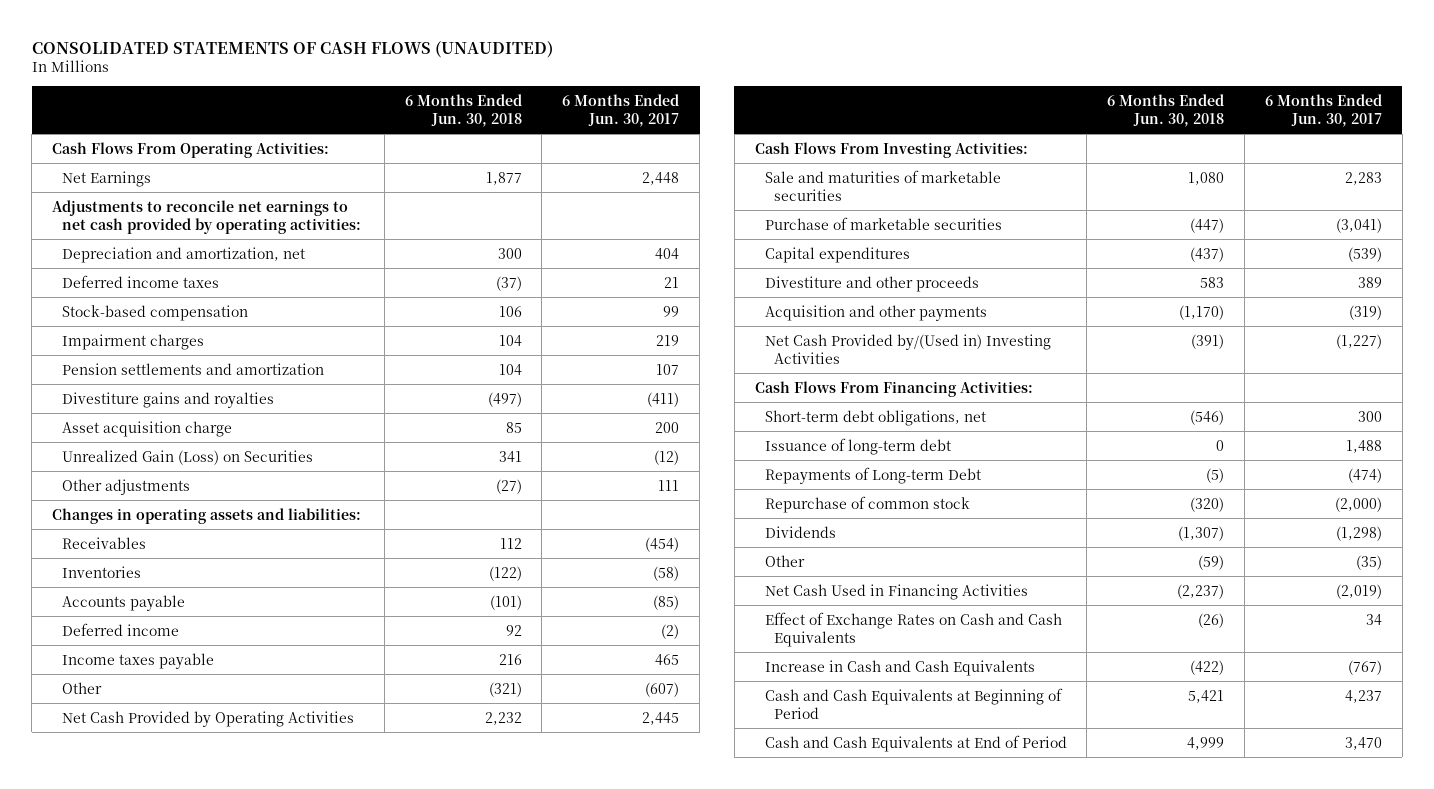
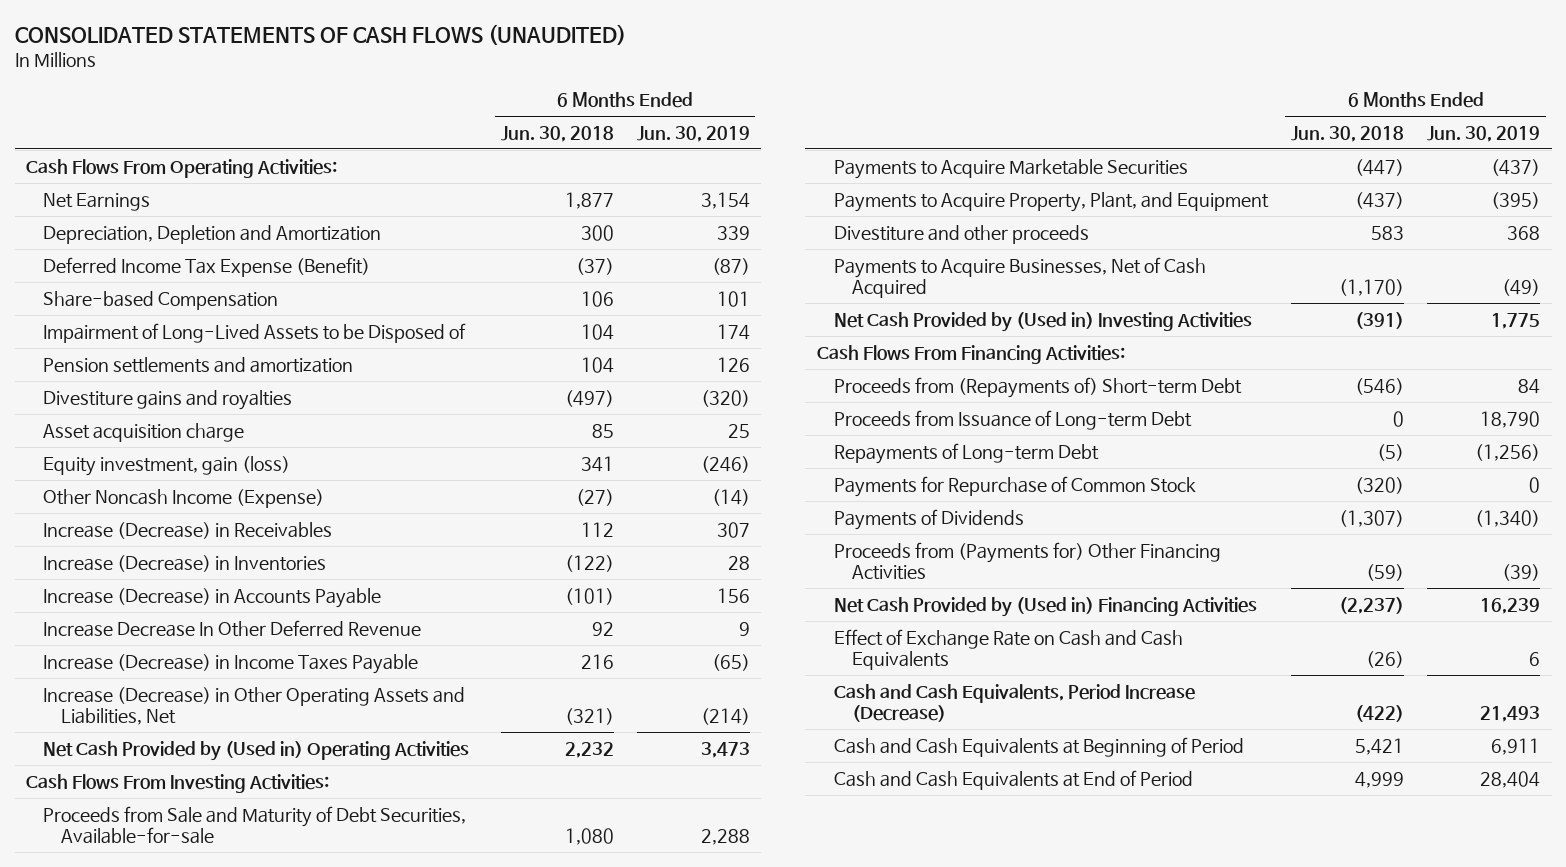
- | 6 Months Ended Jun. 30, 2018 | 6 Months Ended Jun. 30, 2017
+ | 6 Months Ended Jun. 30, 2018 | 6 Months Ended Jun. 30, 2019
- Adjustments to reconcile net earnings to net cash provided by operating activities:
- Depreciation and amortization, net | 300 | 404
- Deferred income taxes | (37) | 21
- Stock-based compensation | 106 | 99
- Impairment charges | 104 | 219
+ Depreciation, Depletion and Amortization | 300 | 339
+ Deferred Income Tax Expense (Benefit) | (37) | (87)
+ Share-based Compensation | 106 | 101
+ Impairment of Long-Lived Assets to be Disposed of | 104 | 174
- Unrealized Gain (Loss) on Securities | 341 | (12)
- Other adjustments | (27) | 111
- Changes in operating assets and liabilities:
- Receivables | 112 | (454)
- Inventories | (122) | (58)
- Accounts payable | (101) | (85)
- Deferred income | 92 | (2)
- Income taxes payable | 216 | 465
- Other | (321) | (607)
- Net Cash Provided by Operating Activities | 2,232 | 2,445
+ Equity investment, gain (loss) | 341 | (246)
+ Other Noncash Income (Expense) | (27) | (14)
+ Increase (Decrease) in Receivables | 112 | 307
+ Increase (Decrease) in Inventories | (122) | 28
+ Increase (Decrease) in Accounts Payable | (101) | 156
+ Increase Decrease In Other Deferred Revenue | 92 | 9
+ Increase (Decrease) in Income Taxes Payable | 216 | (65)
+ Increase (Decrease) in Other Operating Assets and Liabilities, Net | (321) | (214)
+ Net Cash Provided by (Used in) Operating Activities | 2,232 | 3,473
- Sale and maturities of marketable securities | 1,080 | 2,283
- Purchase of marketable securities | (447) | (3,041)
- Capital expenditures | (437) | (539)
+ Proceeds from Sale and Maturity of Debt Securities, Available-for-sale | 1,080 | 2,288
+ Payments to Acquire Marketable Securities | (447) | (437)
+ Payments to Acquire Property, Plant, and Equipment | (437) | (395)
- Acquisition and other payments | (1,170) | (319)
- Net Cash Provided by/(Used in) Investing Activities | (391) | (1,227)
+ Payments to Acquire Businesses, Net of Cash Acquired | (1,170) | (49)
+ Net Cash Provided by (Used in) Investing Activities | (391) | 1,775
- Short-term debt obligations, net | (546) | 300
- Issuance of long-term debt | 0 | 1,488
+ Proceeds from (Repayments of) Short-term Debt | (546) | 84
+ Proceeds from Issuance of Long-term Debt | 0 | 18,790
- Repurchase of common stock | (320) | (2,000)
- Dividends | (1,307) | (1,298)
- Other | (59) | (35)
- Net Cash Used in Financing Activities | (2,237) | (2,019)
- Effect of Exchange Rates on Cash and Cash Equivalents | (26) | 34
- Increase in Cash and Cash Equivalents | (422) | (767)
+ Payments for Repurchase of Common Stock | (320) | 0
+ Payments of Dividends | (1,307) | (1,340)
+ Proceeds from (Payments for) Other Financing Activities | (59) | (39)
+ Net Cash Provided by (Used in) Financing Activities | (2,237) | 16,239
+ Effect of Exchange Rate on Cash and Cash Equivalents | (26) | 6
+ Cash and Cash Equivalents, Period Increase (Decrease) | (422) | 21,493

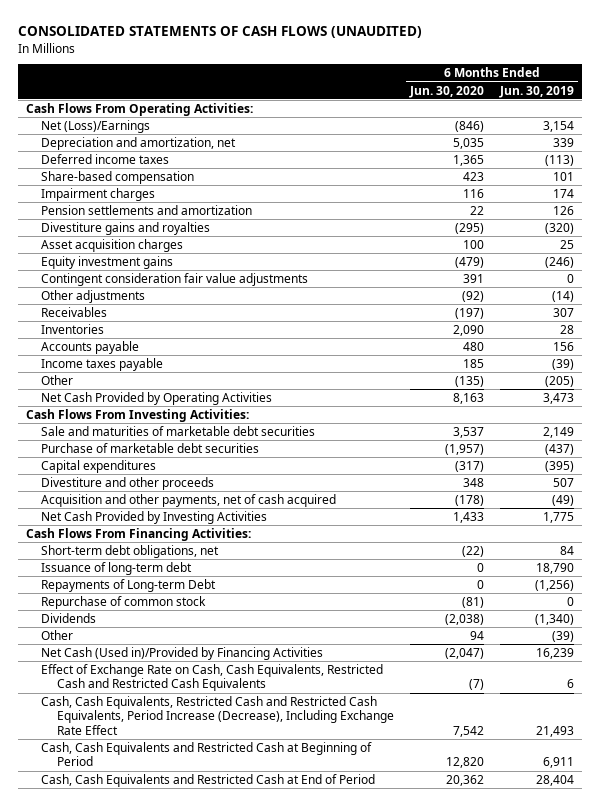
- | 6 Months Ended Jun. 30, 2018 | 6 Months Ended Jun. 30, 2019
+ | 6 Months Ended Jun. 30, 2020 | 6 Months Ended Jun. 30, 2019
- Net Earnings | 1,877 | 3,154
- Depreciation, Depletion and Amortization | 300 | 339
- Deferred Income Tax Expense (Benefit) | (37) | (87)
- Share-based Compensation | 106 | 101
- Impairment of Long-Lived Assets to be Disposed of | 104 | 174
+ Net (Loss)/Earnings | (846) | 3,154
+ Depreciation and amortization, net | 5,035 | 339
+ Deferred income taxes | 1,365 | (113)
+ Share-based compensation | 423 | 101
+ Impairment charges | 116 | 174
- Asset acquisition charge | 85 | 25
- Equity investment, gain (loss) | 341 | (246)
- Other Noncash Income (Expense) | (27) | (14)
- Increase (Decrease) in Receivables | 112 | 307
- Increase (Decrease) in Inventories | (122) | 28
- Increase (Decrease) in Accounts Payable | (101) | 156
- Increase Decrease In Other Deferred Revenue | 92 | 9
- Increase (Decrease) in Income Taxes Payable | 216 | (65)
- Increase (Decrease) in Other Operating Assets and Liabilities, Net | (321) | (214)
- Net Cash Provided by (Used in) Operating Activities | 2,232 | 3,473
+ Asset acquisition charges | 100 | 25
+ Equity investment gains | (479) | (246)
+ Contingent consideration fair value adjustments | 391 | 0
+ Other adjustments | (92) | (14)
+ Receivables | (197) | 307
+ Inventories | 2,090 | 28
+ Accounts payable | 480 | 156
+ Income taxes payable | 185 | (39)
+ Other | (135) | (205)
+ Net Cash Provided by Operating Activities | 8,163 | 3,473
- Proceeds from Sale and Maturity of Debt Securities, Available-for-sale | 1,080 | 2,288
- Payments to Acquire Marketable Securities | (447) | (437)
- Payments to Acquire Property, Plant, and Equipment | (437) | (395)
- Divestiture and other proceeds | 583 | 368
- Payments to Acquire Businesses, Net of Cash Acquired | (1,170) | (49)
- Net Cash Provided by (Used in) Investing Activities | (391) | 1,775
+ Sale and maturities of marketable debt securities | 3,537 | 2,149
+ Purchase of marketable debt securities | (1,957) | (437)
+ Capital expenditures | (317) | (395)
+ Divestiture and other proceeds | 348 | 507
+ Acquisition and other payments, net of cash acquired | (178) | (49)
+ Net Cash Provided by Investing Activities | 1,433 | 1,775
- Proceeds from (Repayments of) Short-term Debt | (546) | 84
- Proceeds from Issuance of Long-term Debt | 0 | 18,790
+ Short-term debt obligations, net | (22) | 84
+ Issuance of long-term debt | 0 | 18,790
- Payments for Repurchase of Common Stock | (320) | 0
- Payments of Dividends | (1,307) | (1,340)
- Proceeds from (Payments for) Other Financing Activities | (59) | (39)
- Net Cash Provided by (Used in) Financing Activities | (2,237) | 16,239
- Effect of Exchange Rate on Cash and Cash Equivalents | (26) | 6
- Cash and Cash Equivalents, Period Increase (Decrease) | (422) | 21,493
- Cash and Cash Equivalents at Beginning of Period | 5,421 | 6,911
- Cash and Cash Equivalents at End of Period | 4,999 | 28,404
+ Repurchase of common stock | (81) | 0
+ Dividends | (2,038) | (1,340)
+ Other | 94 | (39)
+ Net Cash (Used in)/Provided by Financing Activities | (2,047) | 16,239
+ Effect of Exchange Rate on Cash, Cash Equivalents, Restricted Cash and Restricted Cash Equivalents | (7) | 6
+ Cash, Cash Equivalents, Restricted Cash and Restricted Cash Equivalents, Period Increase (Decrease), Including Exchange Rate Effect | 7,542 | 21,493
+ Cash, Cash Equivalents and Restricted Cash at Beginning of Period | 12,820 | 6,911
+ Cash, Cash Equivalents and Restricted Cash at End of Period | 20,362 | 28,404

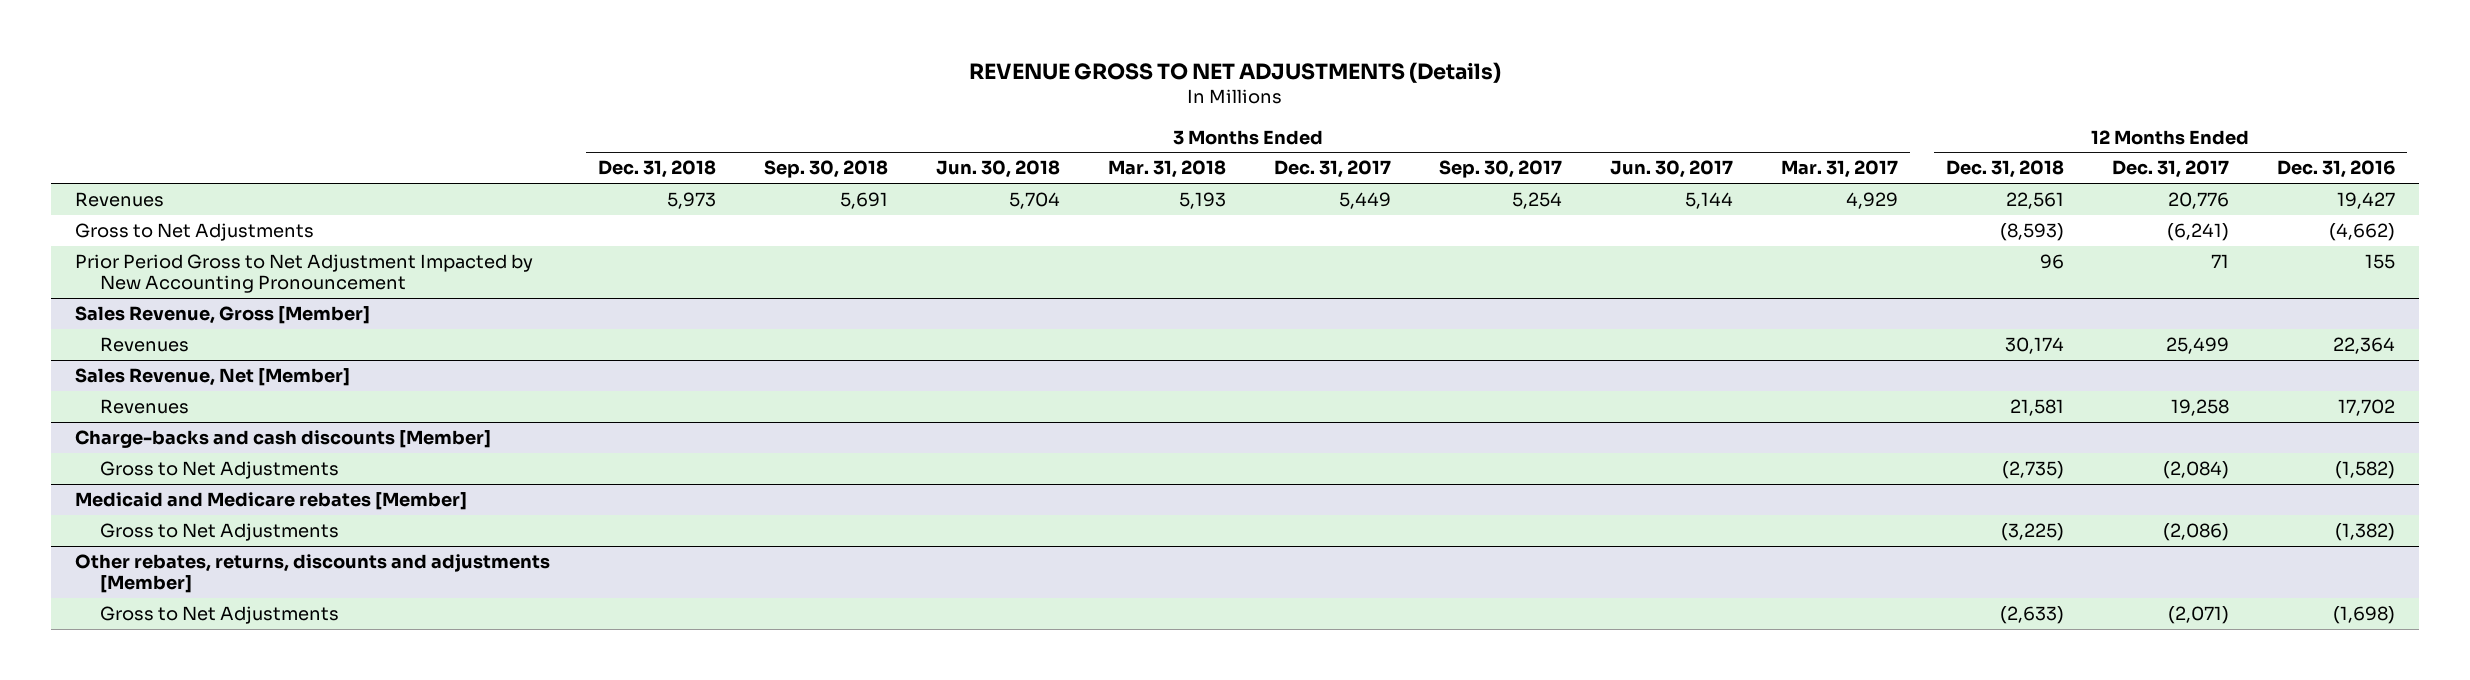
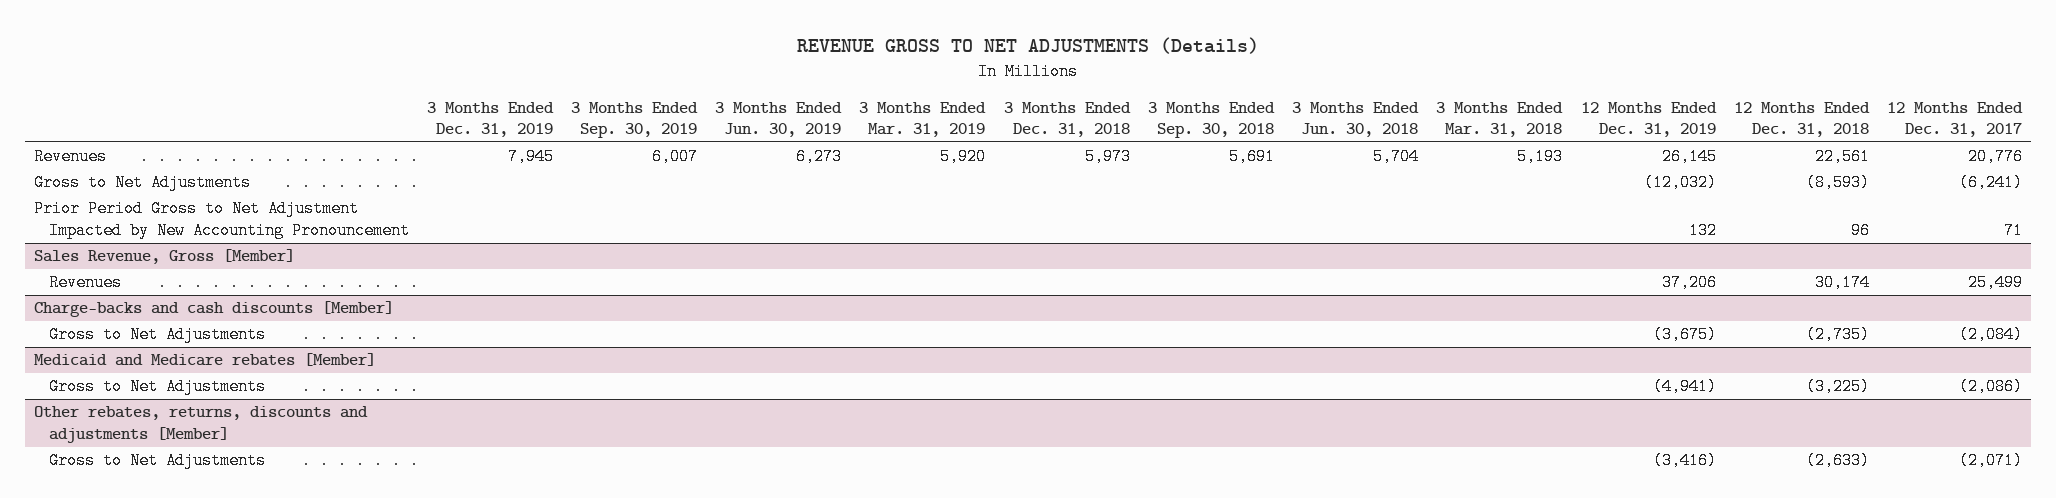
- | 3 Months Ended Dec. 31, 2018 | 3 Months Ended Sep. 30, 2018 | 3 Months Ended Jun. 30, 2018 | 3 Months Ended Mar. 31, 2018 | 3 Months Ended Dec. 31, 2017 | 3 Months Ended Sep. 30, 2017 | 3 Months Ended Jun. 30, 2017 | 3 Months Ended Mar. 31, 2017 | 12 Months Ended Dec. 31, 2018 | 12 Months Ended Dec. 31, 2017 | 12 Months Ended Dec. 31, 2016
+ | 3 Months Ended Dec. 31, 2019 | 3 Months Ended Sep. 30, 2019 | 3 Months Ended Jun. 30, 2019 | 3 Months Ended Mar. 31, 2019 | 3 Months Ended Dec. 31, 2018 | 3 Months Ended Sep. 30, 2018 | 3 Months Ended Jun. 30, 2018 | 3 Months Ended Mar. 31, 2018 | 12 Months Ended Dec. 31, 2019 | 12 Months Ended Dec. 31, 2018 | 12 Months Ended Dec. 31, 2017
- Sales Revenue, Net [Member]
- Revenues | | | | | | | | | 21,581 | 19,258 | 17,702

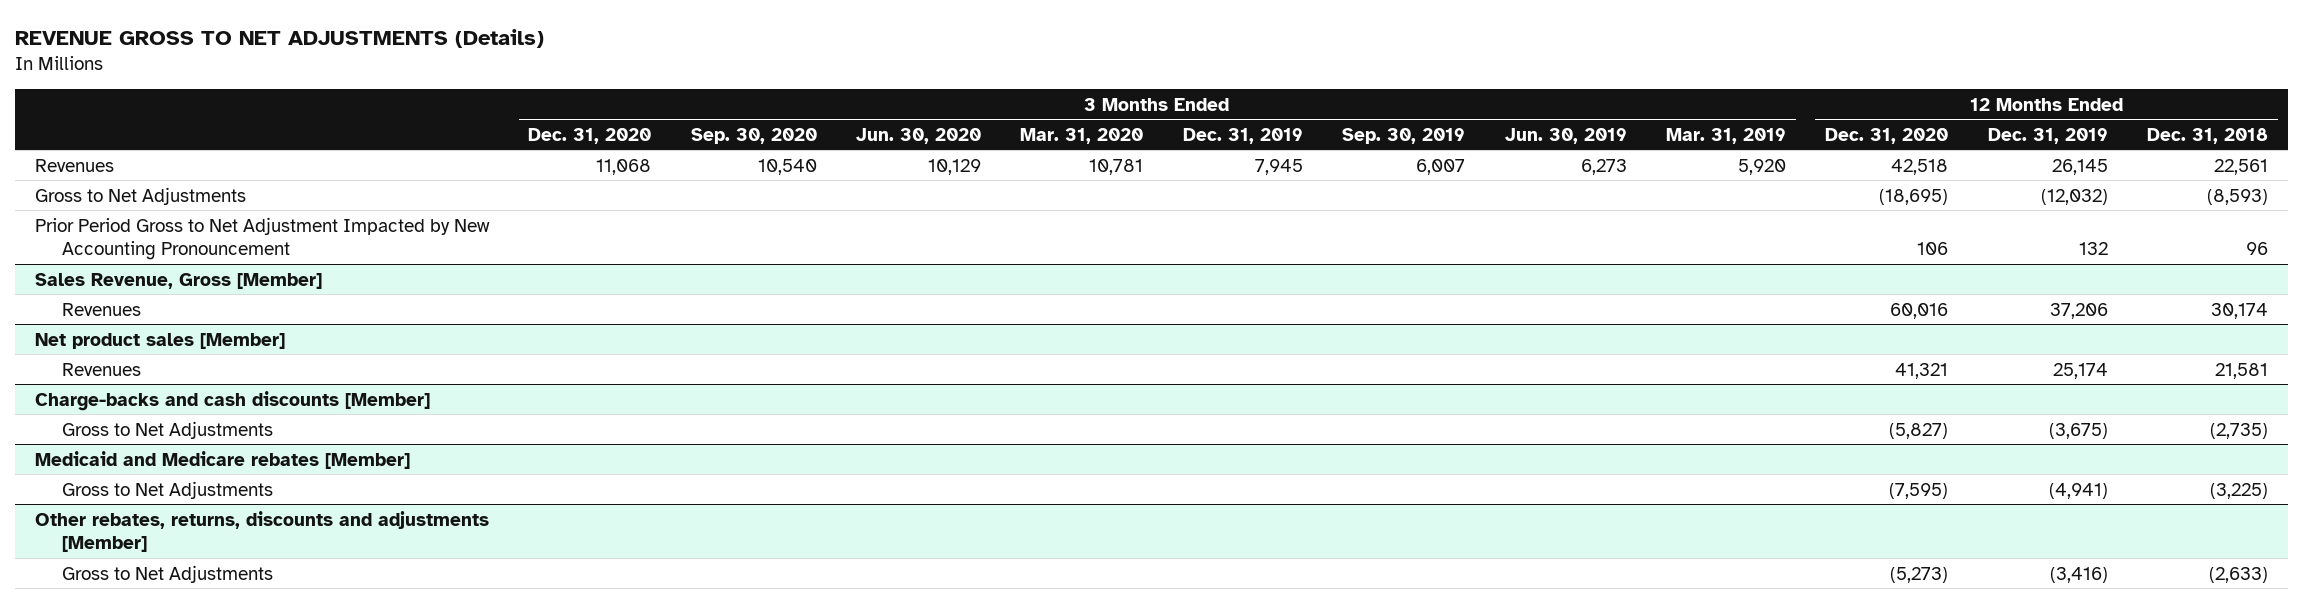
- | 3 Months Ended Dec. 31, 2019 | 3 Months Ended Sep. 30, 2019 | 3 Months Ended Jun. 30, 2019 | 3 Months Ended Mar. 31, 2019 | 3 Months Ended Dec. 31, 2018 | 3 Months Ended Sep. 30, 2018 | 3 Months Ended Jun. 30, 2018 | 3 Months Ended Mar. 31, 2018 | 12 Months Ended Dec. 31, 2019 | 12 Months Ended Dec. 31, 2018 | 12 Months Ended Dec. 31, 2017
+ | 3 Months Ended Dec. 31, 2020 | 3 Months Ended Sep. 30, 2020 | 3 Months Ended Jun. 30, 2020 | 3 Months Ended Mar. 31, 2020 | 3 Months Ended Dec. 31, 2019 | 3 Months Ended Sep. 30, 2019 | 3 Months Ended Jun. 30, 2019 | 3 Months Ended Mar. 31, 2019 | 12 Months Ended Dec. 31, 2020 | 12 Months Ended Dec. 31, 2019 | 12 Months Ended Dec. 31, 2018
+ Net product sales [Member]
+ Revenues | | | | | | | | | 41,321 | 25,174 | 21,581

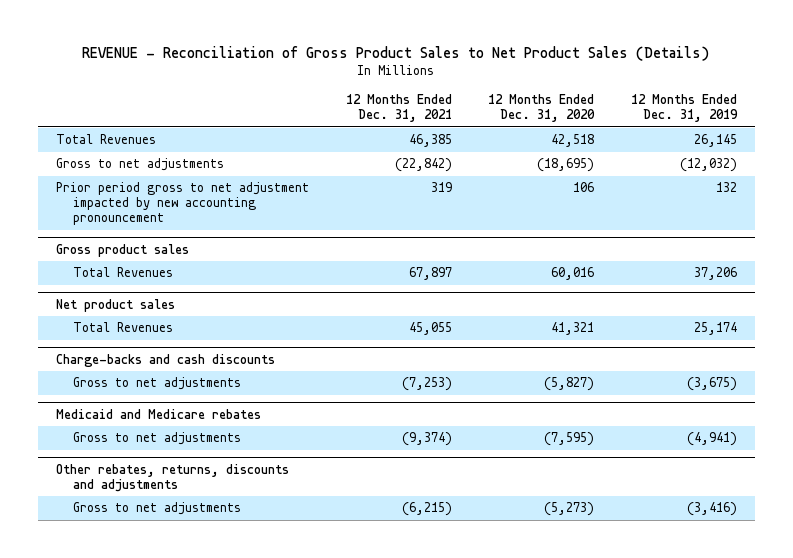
- REVENUE GROSS TO NET ADJUSTMENTS (Details)
+ REVENUE - Reconciliation of Gross Product Sales to Net Product Sales (Details)
- | 3 Months Ended Dec. 31, 2020 | 3 Months Ended Sep. 30, 2020 | 3 Months Ended Jun. 30, 2020 | 3 Months Ended Mar. 31, 2020 | 3 Months Ended Dec. 31, 2019 | 3 Months Ended Sep. 30, 2019 | 3 Months Ended Jun. 30, 2019 | 3 Months Ended Mar. 31, 2019 | 12 Months Ended Dec. 31, 2020 | 12 Months Ended Dec. 31, 2019 | 12 Months Ended Dec. 31, 2018
+ | 12 Months Ended Dec. 31, 2021 | 12 Months Ended Dec. 31, 2020 | 12 Months Ended Dec. 31, 2019
- Revenues | 11,068 | 10,540 | 10,129 | 10,781 | 7,945 | 6,007 | 6,273 | 5,920 | 42,518 | 26,145 | 22,561
- Gross to Net Adjustments | | | | | | | | | (18,695) | (12,032) | (8,593)
- Prior Period Gross to Net Adjustment Impacted by New Accounting Pronouncement | | | | | | | | | 106 | 132 | 96
- Sales Revenue, Gross [Member]
- Revenues | | | | | | | | | 60,016 | 37,206 | 30,174
- Net product sales [Member]
- Revenues | | | | | | | | | 41,321 | 25,174 | 21,581
- Charge-backs and cash discounts [Member]
- Gross to Net Adjustments | | | | | | | | | (5,827) | (3,675) | (2,735)
- Medicaid and Medicare rebates [Member]
- Gross to Net Adjustments | | | | | | | | | (7,595) | (4,941) | (3,225)
- Other rebates, returns, discounts and adjustments [Member]
- Gross to Net Adjustments | | | | | | | | | (5,273) | (3,416) | (2,633)
+ Total Revenues | 46,385 | 42,518 | 26,145
+ Gross to net adjustments | (22,842) | (18,695) | (12,032)
+ Prior period gross to net adjustment impacted by new accounting pronouncement | 319 | 106 | 132
+ Gross product sales
+ Total Revenues | 67,897 | 60,016 | 37,206
+ Net product sales
+ Total Revenues | 45,055 | 41,321 | 25,174
+ Charge-backs and cash discounts
+ Gross to net adjustments | (7,253) | (5,827) | (3,675)
+ Medicaid and Medicare rebates
+ Gross to net adjustments | (9,374) | (7,595) | (4,941)
+ Other rebates, returns, discounts and adjustments
+ Gross to net adjustments | (6,215) | (5,273) | (3,416)

